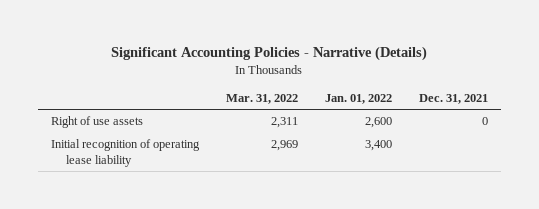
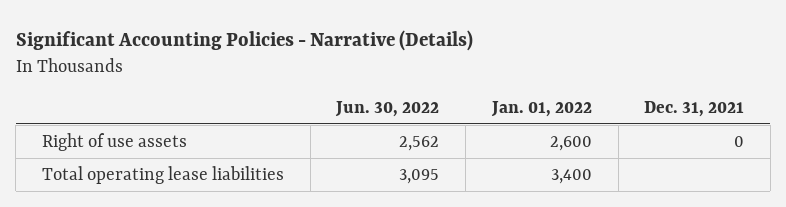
- | Mar. 31, 2022 | Jan. 01, 2022 | Dec. 31, 2021
+ | Jun. 30, 2022 | Jan. 01, 2022 | Dec. 31, 2021
- Initial recognition of operating lease liability | 2,969 | 3,400 |
+ Total operating lease liabilities | 3,095 | 3,400 |

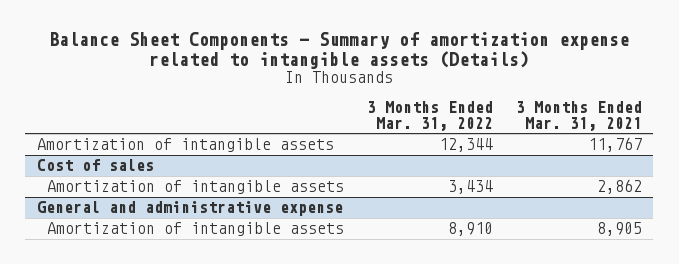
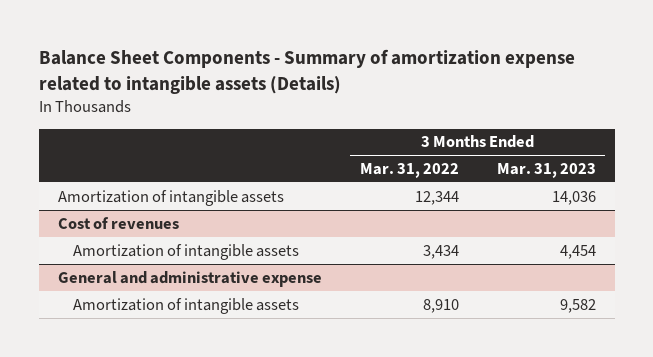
- | 3 Months Ended Mar. 31, 2022 | 3 Months Ended Mar. 31, 2021
+ | 3 Months Ended Mar. 31, 2022 | 3 Months Ended Mar. 31, 2023
- Cost of sales
+ Cost of revenues

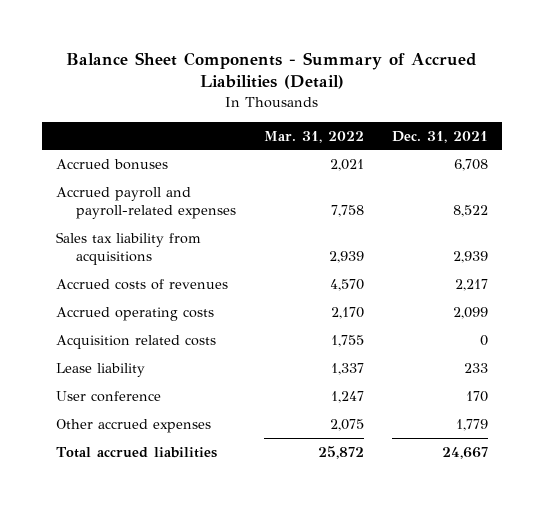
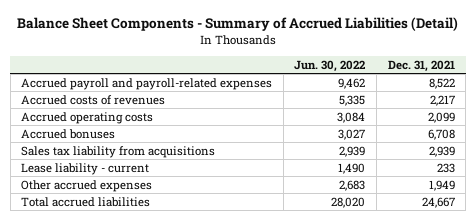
- | Mar. 31, 2022 | Dec. 31, 2021
+ | Jun. 30, 2022 | Dec. 31, 2021
- Acquisition related costs | 1,755 | 0
- Lease liability | 1,337 | 233
- User conference | 1,247 | 170
- Other accrued expenses | 2,075 | 1,779
moved down: Accrued bonuses | 3,027 | 6,708
moved down: Sales tax liability from acquisitions | 2,939 | 2,939
+ Lease liability - current | 1,490 | 233
+ Other accrued expenses | 2,683 | 1,949

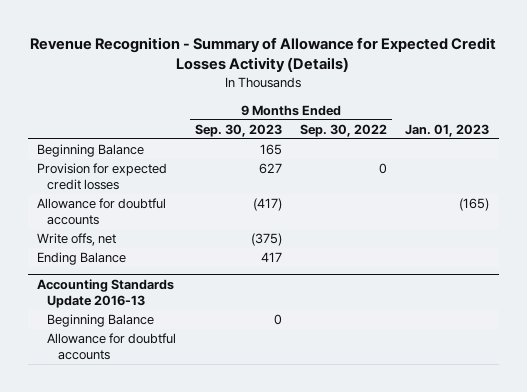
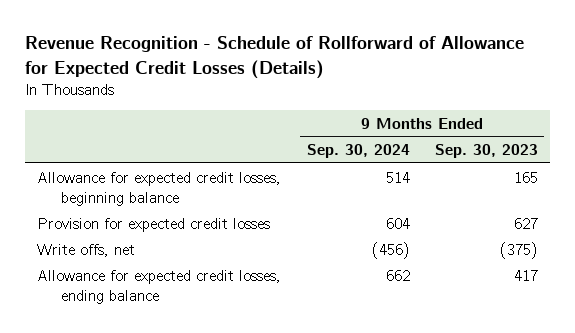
- Revenue Recognition - Summary of Allowance for Expected Credit Losses Activity (Details)
+ Revenue Recognition - Schedule of Rollforward of Allowance for Expected Credit Losses (Details)
- | 9 Months Ended Sep. 30, 2023 | 9 Months Ended Sep. 30, 2022 | Jan. 01, 2023
+ | 9 Months Ended Sep. 30, 2024 | 9 Months Ended Sep. 30, 2023
- Beginning Balance | 165 | |
+ Allowance for expected credit losses, beginning balance | 514 | 165
- Allowance for doubtful accounts | (417) | | (165)
- Ending Balance | 417 | |
- Accounting Standards Update 2016-13
- Beginning Balance | 0 | |
- Allowance for doubtful accounts
+ Allowance for expected credit losses, ending balance | 662 | 417

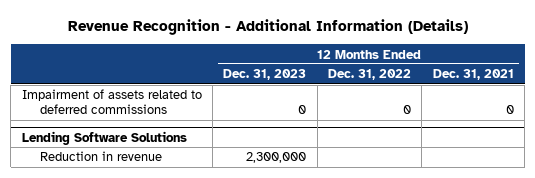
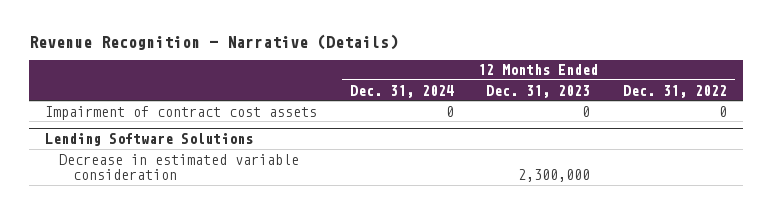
- Revenue Recognition - Additional Information (Details)
+ Revenue Recognition - Narrative (Details)
- | 12 Months Ended Dec. 31, 2023 | 12 Months Ended Dec. 31, 2022 | 12 Months Ended Dec. 31, 2021
+ | 12 Months Ended Dec. 31, 2024 | 12 Months Ended Dec. 31, 2023 | 12 Months Ended Dec. 31, 2022
- Impairment of assets related to deferred commissions | 0 | 0 | 0
+ Impairment of contract cost assets | 0 | 0 | 0
@ Lending Software Solutions
- Reduction in revenue | 2,300,000 | |
+ Decrease in estimated variable consideration | | 2,300,000 |

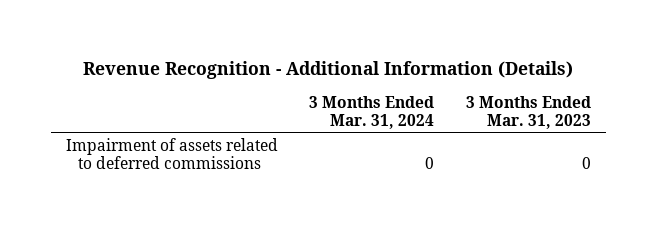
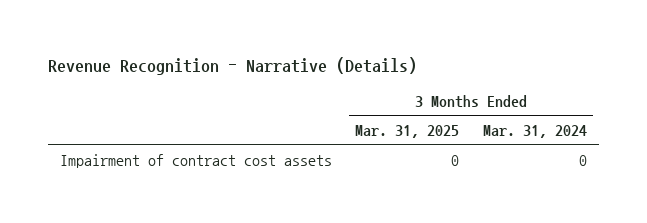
- Revenue Recognition - Additional Information (Details)
+ Revenue Recognition - Narrative (Details)
- | 3 Months Ended Mar. 31, 2024 | 3 Months Ended Mar. 31, 2023
+ | 3 Months Ended Mar. 31, 2025 | 3 Months Ended Mar. 31, 2024
- Impairment of assets related to deferred commissions | 0 | 0
+ Impairment of contract cost assets | 0 | 0

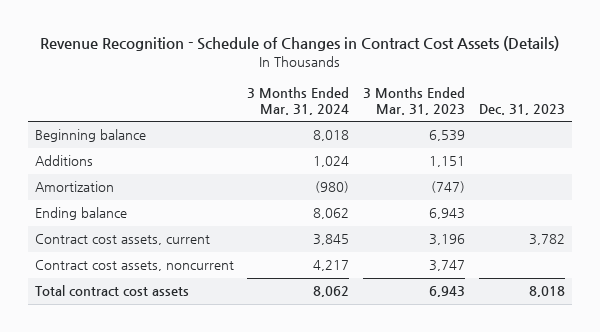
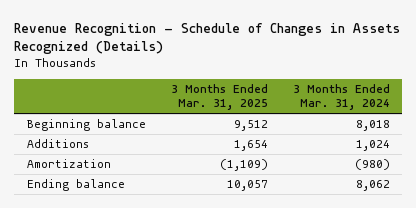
- Revenue Recognition - Schedule of Changes in Contract Cost Assets (Details)
+ Revenue Recognition - Schedule of Changes in Assets Recognized (Details)
- | 3 Months Ended Mar. 31, 2024 | 3 Months Ended Mar. 31, 2023 | Dec. 31, 2023
+ | 3 Months Ended Mar. 31, 2025 | 3 Months Ended Mar. 31, 2024
- Contract cost assets, current | 3,845 | 3,196 | 3,782
- Contract cost assets, noncurrent | 4,217 | 3,747 |
- Total contract cost assets | 8,062 | 6,943 | 8,018

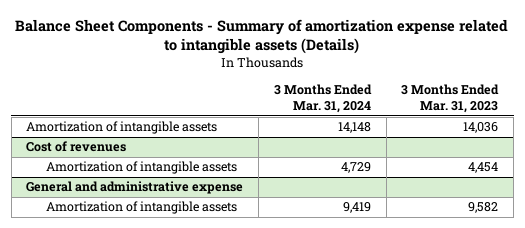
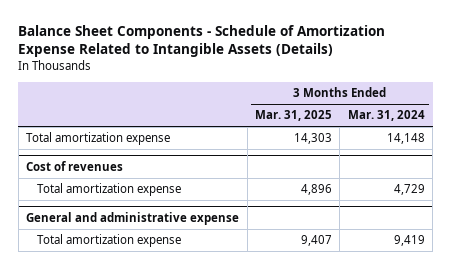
- Balance Sheet Components - Summary of amortization expense related to intangible assets (Details)
+ Balance Sheet Components - Schedule of Amortization Expense Related to Intangible Assets (Details)
- | 3 Months Ended Mar. 31, 2024 | 3 Months Ended Mar. 31, 2023
+ | 3 Months Ended Mar. 31, 2025 | 3 Months Ended Mar. 31, 2024
- Amortization of intangible assets | 14,148 | 14,036
+ Total amortization expense | 14,303 | 14,148
@ Cost of revenues
- Amortization of intangible assets | 4,729 | 4,454
+ Total amortization expense | 4,896 | 4,729
@ General and administrative expense
- Amortization of intangible assets | 9,419 | 9,582
+ Total amortization expense | 9,407 | 9,419

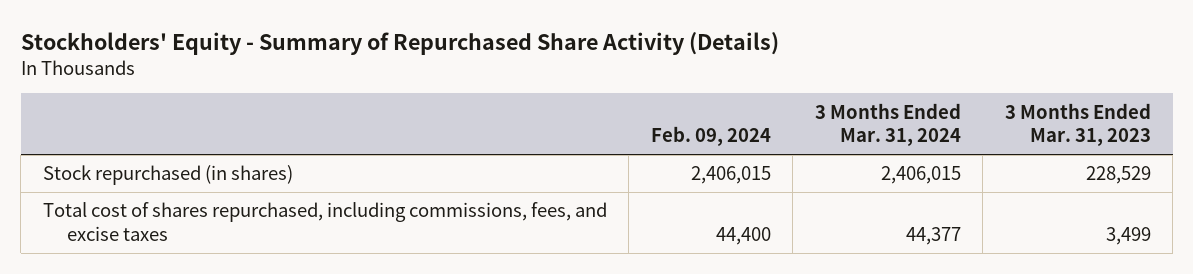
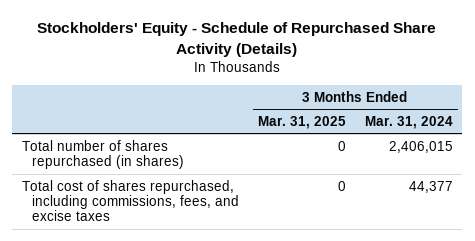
- Stockholders' Equity - Summary of Repurchased Share Activity (Details)
+ Stockholders' Equity - Schedule of Repurchased Share Activity (Details)
- | Feb. 09, 2024 | 3 Months Ended Mar. 31, 2024 | 3 Months Ended Mar. 31, 2023
+ | 3 Months Ended Mar. 31, 2025 | 3 Months Ended Mar. 31, 2024
- Stock repurchased (in shares) | 2,406,015 | 2,406,015 | 228,529
+ Total number of shares repurchased (in shares) | 0 | 2,406,015

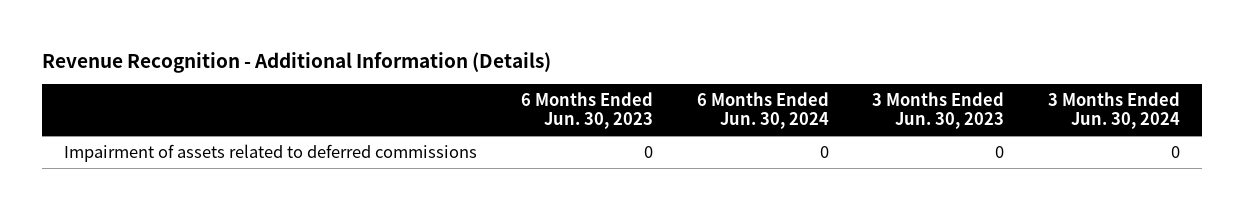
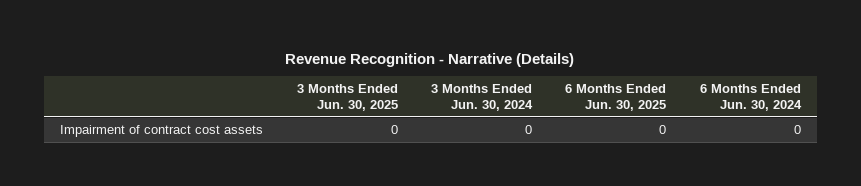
- Revenue Recognition - Additional Information (Details)
+ Revenue Recognition - Narrative (Details)
- | 6 Months Ended Jun. 30, 2023 | 6 Months Ended Jun. 30, 2024 | 3 Months Ended Jun. 30, 2023 | 3 Months Ended Jun. 30, 2024
+ | 3 Months Ended Jun. 30, 2025 | 3 Months Ended Jun. 30, 2024 | 6 Months Ended Jun. 30, 2025 | 6 Months Ended Jun. 30, 2024
- Impairment of assets related to deferred commissions | 0 | 0 | 0 | 0
+ Impairment of contract cost assets | 0 | 0 | 0 | 0

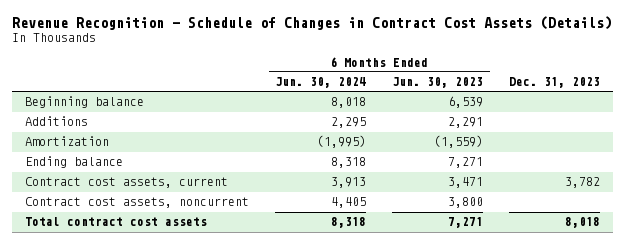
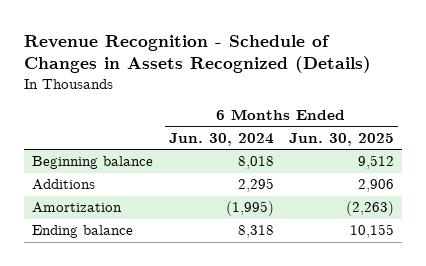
- Revenue Recognition - Schedule of Changes in Contract Cost Assets (Details)
+ Revenue Recognition - Schedule of Changes in Assets Recognized (Details)
- | 6 Months Ended Jun. 30, 2024 | 6 Months Ended Jun. 30, 2023 | Dec. 31, 2023
+ | 6 Months Ended Jun. 30, 2024 | 6 Months Ended Jun. 30, 2025
- Contract cost assets, current | 3,913 | 3,471 | 3,782
- Contract cost assets, noncurrent | 4,405 | 3,800 |
- Total contract cost assets | 8,318 | 7,271 | 8,018

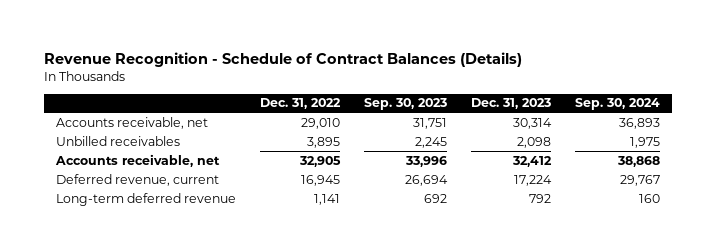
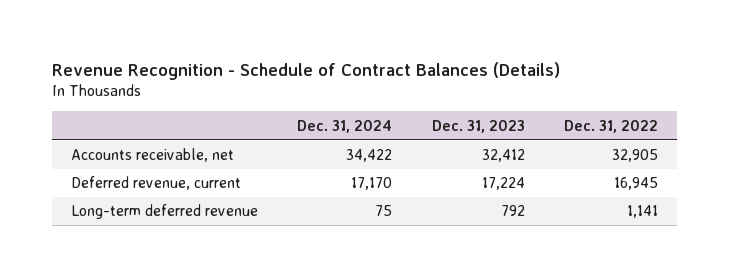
- | Dec. 31, 2022 | Sep. 30, 2023 | Dec. 31, 2023 | Sep. 30, 2024
+ | Dec. 31, 2024 | Dec. 31, 2023 | Dec. 31, 2022
- Accounts receivable, net | 29,010 | 31,751 | 30,314 | 36,893
- Unbilled receivables | 3,895 | 2,245 | 2,098 | 1,975

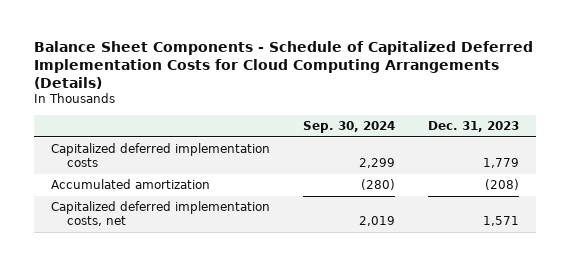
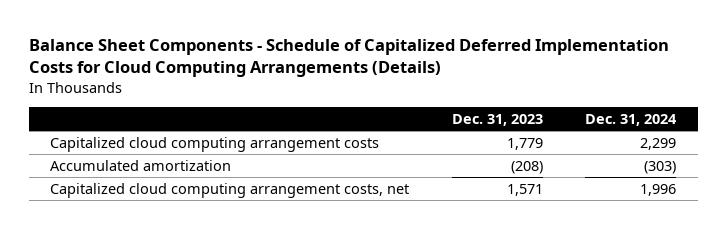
- | Sep. 30, 2024 | Dec. 31, 2023
+ | Dec. 31, 2023 | Dec. 31, 2024
- Capitalized deferred implementation costs | 2,299 | 1,779
+ Capitalized cloud computing arrangement costs | 1,779 | 2,299
- Capitalized deferred implementation costs, net | 2,019 | 1,571
+ Capitalized cloud computing arrangement costs, net | 1,571 | 1,996

